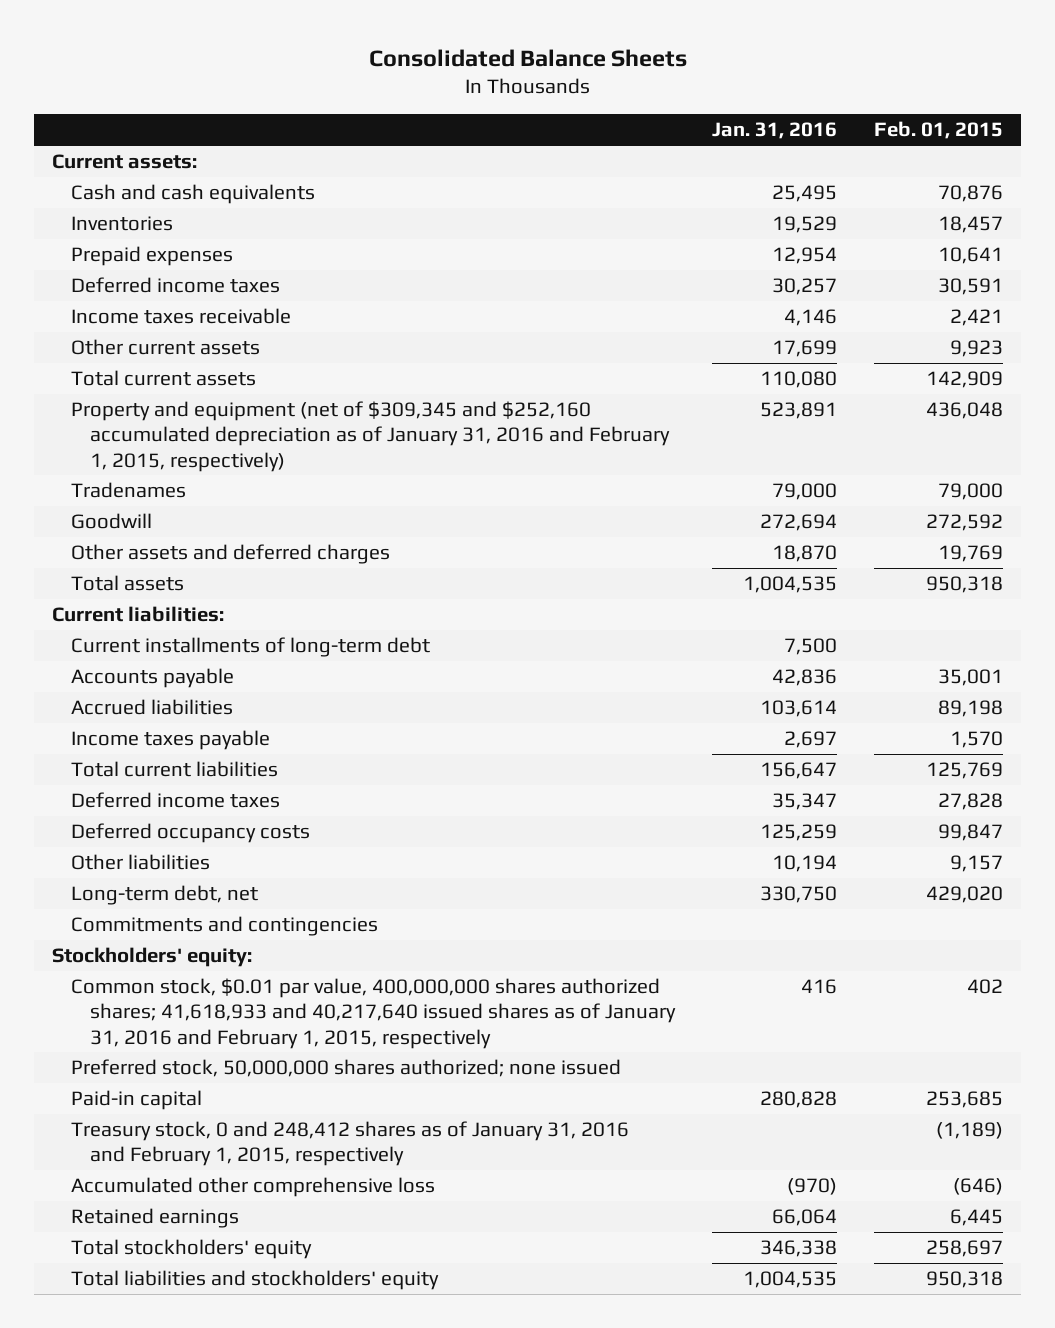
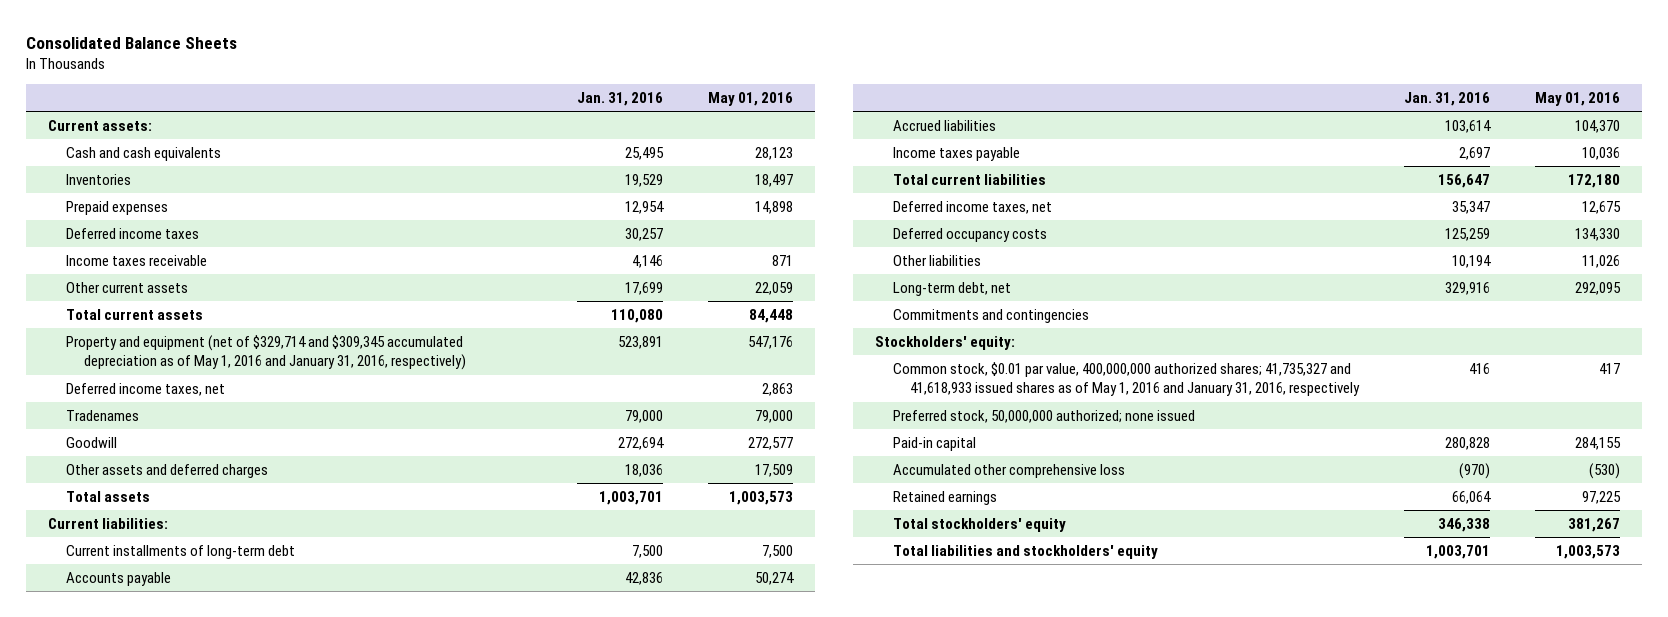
- | Jan. 31, 2016 | Feb. 01, 2015
+ | Jan. 31, 2016 | May 01, 2016
- Property and equipment (net of $309,345 and $252,160 accumulated depreciation as of January 31, 2016 and February 1, 2015, respectively) | 523,891 | 436,048
+ Property and equipment (net of $329,714 and $309,345 accumulated depreciation as of May 1, 2016 and January 31, 2016, respectively) | 523,891 | 547,176
+ Deferred income taxes, net | | 2,863
- Other assets and deferred charges | 18,870 | 19,769
- Total assets | 1,004,535 | 950,318
+ Other assets and deferred charges | 18,036 | 17,509
+ Total assets | 1,003,701 | 1,003,573
- Deferred income taxes | 35,347 | 27,828
+ Deferred income taxes, net | 35,347 | 12,675
- Long-term debt, net | 330,750 | 429,020
+ Long-term debt, net | 329,916 | 292,095
- Common stock, $0.01 par value, 400,000,000 shares authorized shares; 41,618,933 and 40,217,640 issued shares as of January 31, 2016 and February 1, 2015, respectively | 416 | 402
- Preferred stock, 50,000,000 shares authorized; none issued
+ Common stock, $0.01 par value, 400,000,000 authorized shares; 41,735,327 and 41,618,933 issued shares as of May 1, 2016 and January 31, 2016, respectively | 416 | 417
+ Preferred stock, 50,000,000 authorized; none issued
- Treasury stock, 0 and 248,412 shares as of January 31, 2016 and February 1, 2015, respectively | | (1,189)
- Total liabilities and stockholders' equity | 1,004,535 | 950,318
+ Total liabilities and stockholders' equity | 1,003,701 | 1,003,573

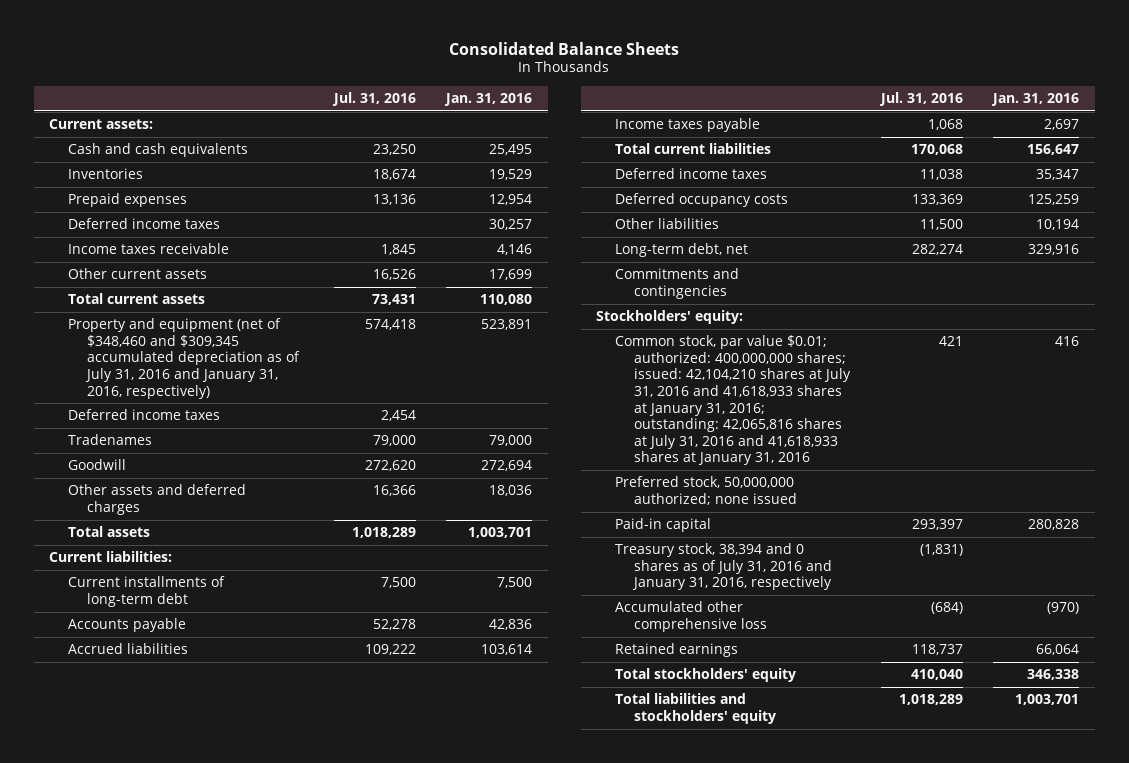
- | Jan. 31, 2016 | May 01, 2016
+ | Jul. 31, 2016 | Jan. 31, 2016
- Property and equipment (net of $329,714 and $309,345 accumulated depreciation as of May 1, 2016 and January 31, 2016, respectively) | 523,891 | 547,176
- Deferred income taxes, net | | 2,863
+ Property and equipment (net of $348,460 and $309,345 accumulated depreciation as of July 31, 2016 and January 31, 2016, respectively) | 574,418 | 523,891
+ Deferred income taxes | 2,454 |
- Deferred income taxes, net | 35,347 | 12,675
+ Deferred income taxes | 11,038 | 35,347
- Common stock, $0.01 par value, 400,000,000 authorized shares; 41,735,327 and 41,618,933 issued shares as of May 1, 2016 and January 31, 2016, respectively | 416 | 417
+ Common stock, par value $0.01; authorized: 400,000,000 shares; issued: 42,104,210 shares at July 31, 2016 and 41,618,933 shares at January 31, 2016; outstanding: 42,065,816 shares at July 31, 2016 and 41,618,933 shares at January 31, 2016 | 421 | 416
+ Treasury stock, 38,394 and 0 shares as of July 31, 2016 and January 31, 2016, respectively | (1,831) |

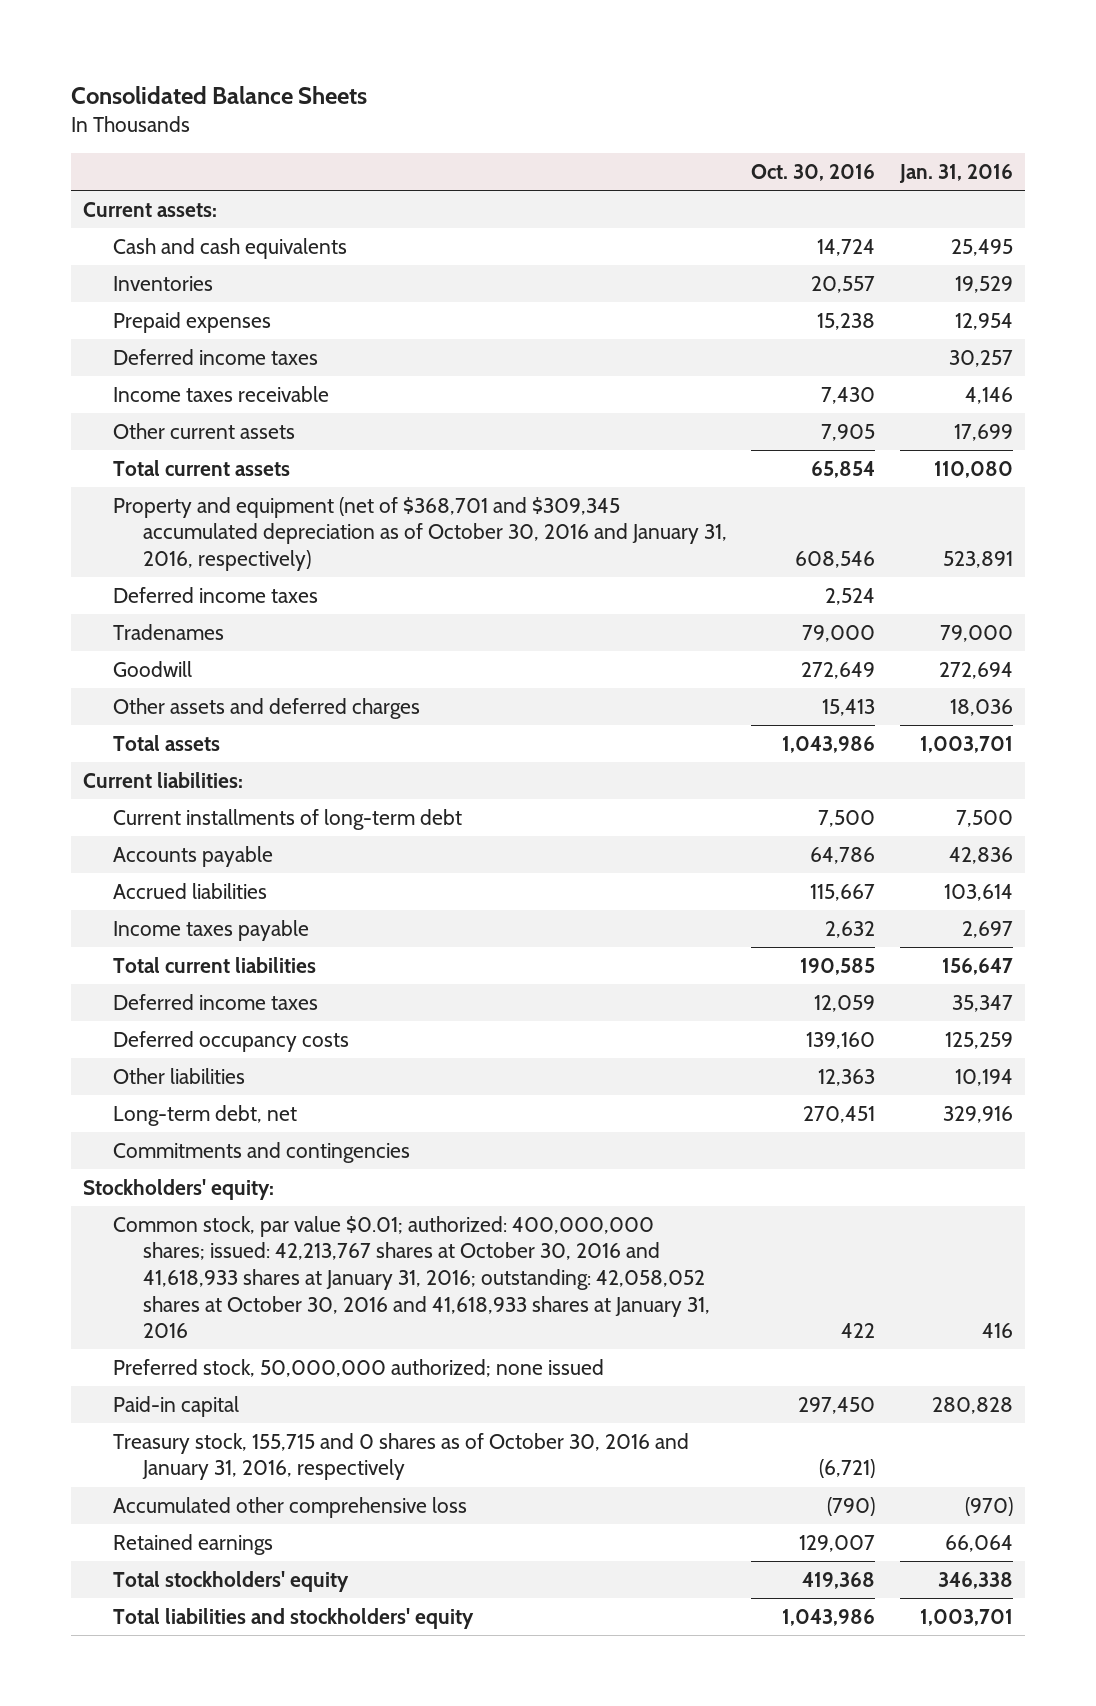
- | Jul. 31, 2016 | Jan. 31, 2016
+ | Oct. 30, 2016 | Jan. 31, 2016
- Property and equipment (net of $348,460 and $309,345 accumulated depreciation as of July 31, 2016 and January 31, 2016, respectively) | 574,418 | 523,891
+ Property and equipment (net of $368,701 and $309,345 accumulated depreciation as of October 30, 2016 and January 31, 2016, respectively) | 608,546 | 523,891
- Common stock, par value $0.01; authorized: 400,000,000 shares; issued: 42,104,210 shares at July 31, 2016 and 41,618,933 shares at January 31, 2016; outstanding: 42,065,816 shares at July 31, 2016 and 41,618,933 shares at January 31, 2016 | 421 | 416
+ Common stock, par value $0.01; authorized: 400,000,000 shares; issued: 42,213,767 shares at October 30, 2016 and 41,618,933 shares at January 31, 2016; outstanding: 42,058,052 shares at October 30, 2016 and 41,618,933 shares at January 31, 2016 | 422 | 416
- Treasury stock, 38,394 and 0 shares as of July 31, 2016 and January 31, 2016, respectively | (1,831) |
+ Treasury stock, 155,715 and 0 shares as of October 30, 2016 and January 31, 2016, respectively | (6,721) |

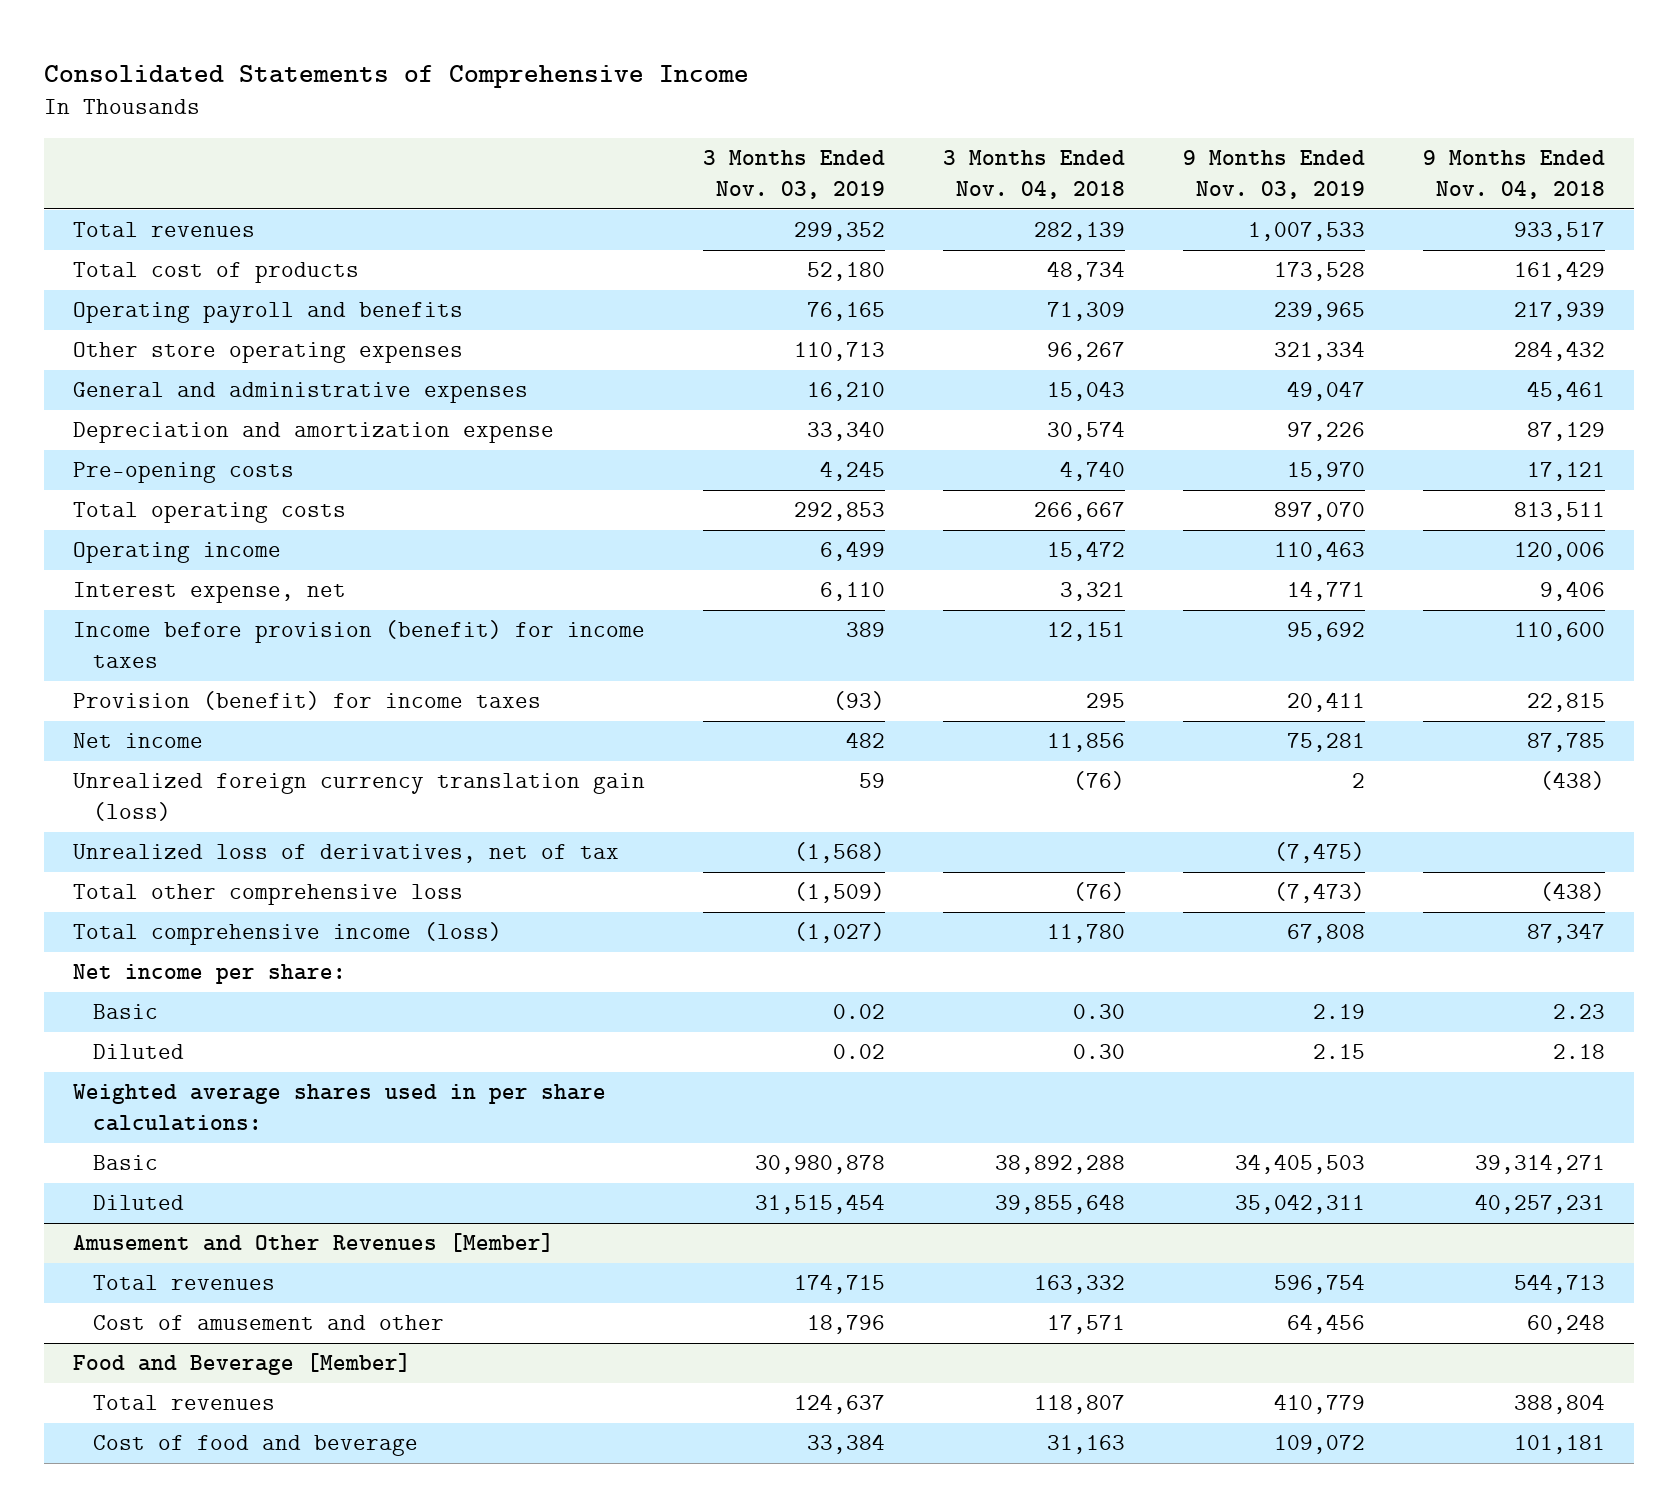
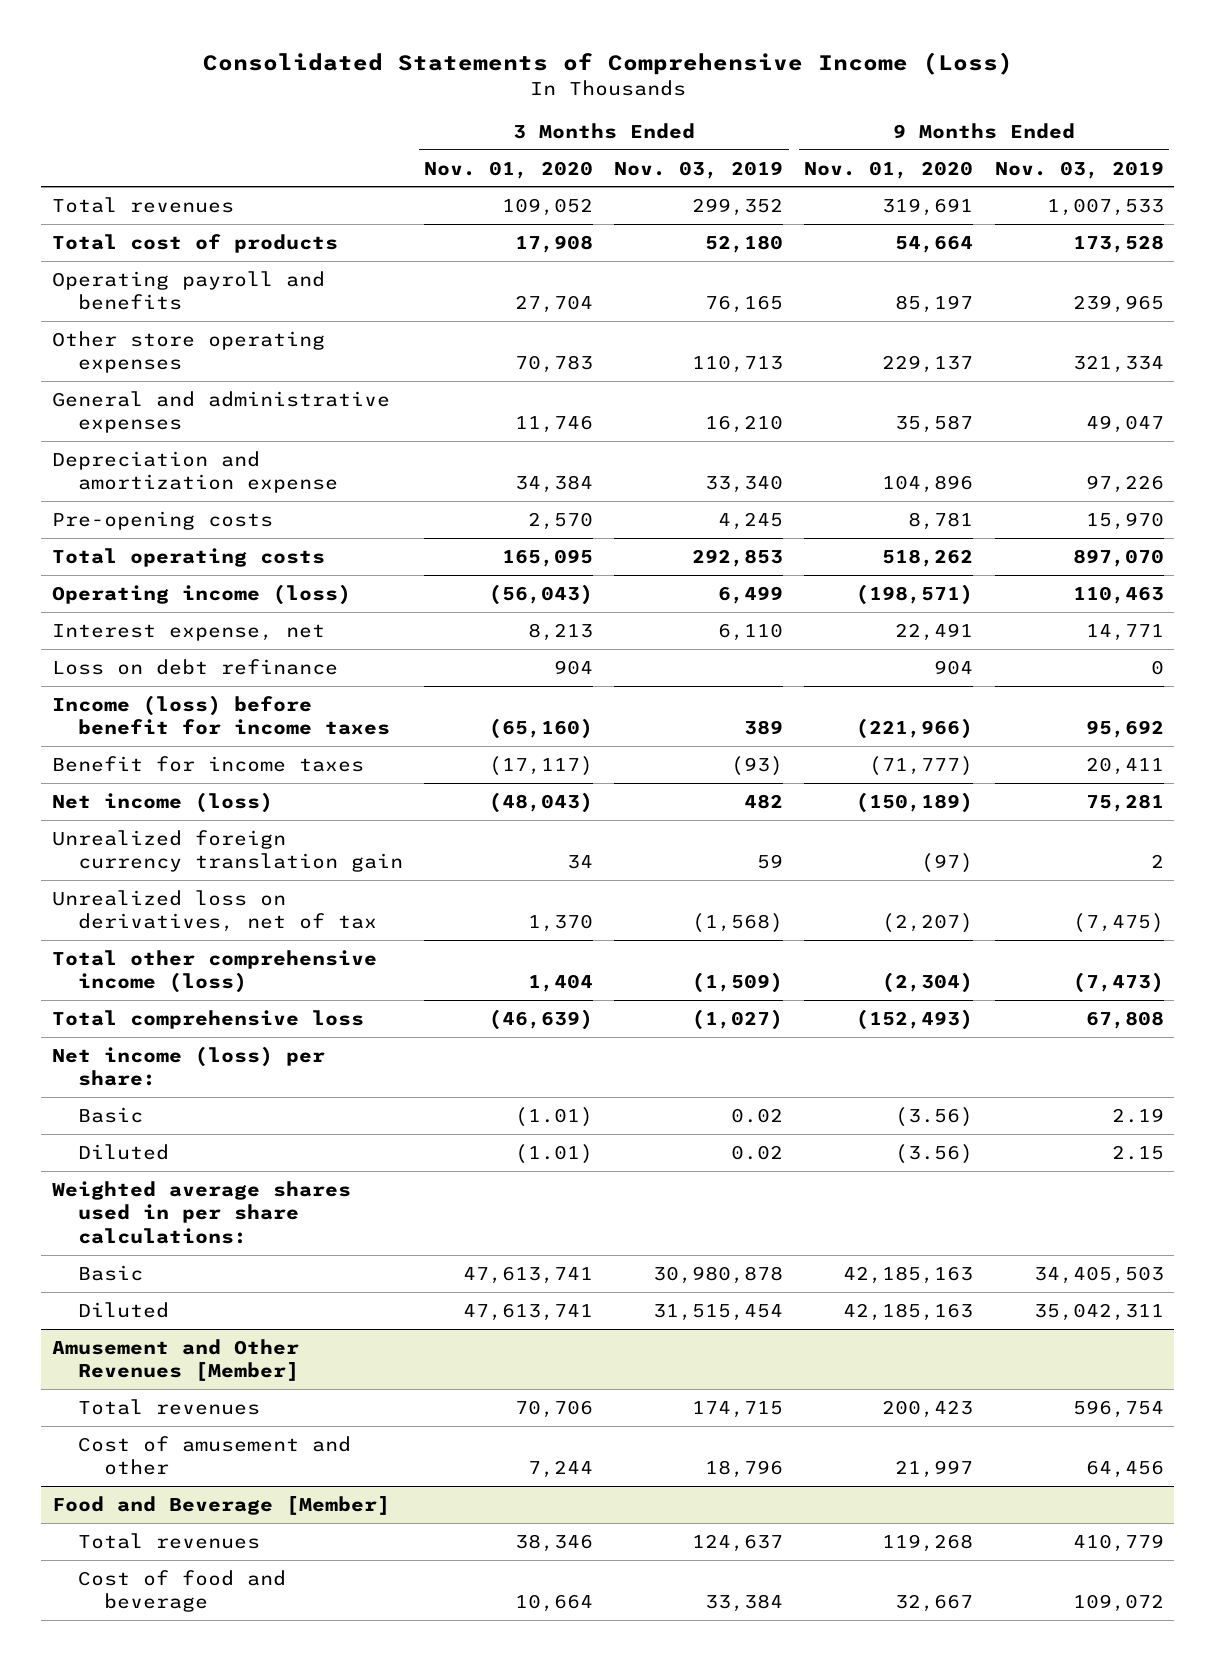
- Consolidated Statements of Comprehensive Income
+ Consolidated Statements of Comprehensive Income (Loss)
- | 3 Months Ended Nov. 03, 2019 | 3 Months Ended Nov. 04, 2018 | 9 Months Ended Nov. 03, 2019 | 9 Months Ended Nov. 04, 2018
+ | 3 Months Ended Nov. 01, 2020 | 3 Months Ended Nov. 03, 2019 | 9 Months Ended Nov. 01, 2020 | 9 Months Ended Nov. 03, 2019
- Operating income | 6,499 | 15,472 | 110,463 | 120,006
+ Operating income (loss) | (56,043) | 6,499 | (198,571) | 110,463
- Income before provision (benefit) for income taxes | 389 | 12,151 | 95,692 | 110,600
- Provision (benefit) for income taxes | (93) | 295 | 20,411 | 22,815
- Net income | 482 | 11,856 | 75,281 | 87,785
- Unrealized foreign currency translation gain (loss) | 59 | (76) | 2 | (438)
- Unrealized loss of derivatives, net of tax | (1,568) | | (7,475) |
- Total other comprehensive loss | (1,509) | (76) | (7,473) | (438)
- Total comprehensive income (loss) | (1,027) | 11,780 | 67,808 | 87,347
- Net income per share:
+ Loss on debt refinance | 904 | | 904 | 0
+ Income (loss) before benefit for income taxes | (65,160) | 389 | (221,966) | 95,692
+ Benefit for income taxes | (17,117) | (93) | (71,777) | 20,411
+ Net income (loss) | (48,043) | 482 | (150,189) | 75,281
+ Unrealized foreign currency translation gain | 34 | 59 | (97) | 2
+ Unrealized loss on derivatives, net of tax | 1,370 | (1,568) | (2,207) | (7,475)
+ Total other comprehensive income (loss) | 1,404 | (1,509) | (2,304) | (7,473)
+ Total comprehensive loss | (46,639) | (1,027) | (152,493) | 67,808
+ Net income (loss) per share:

